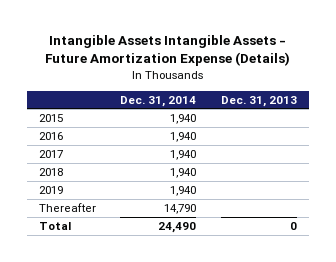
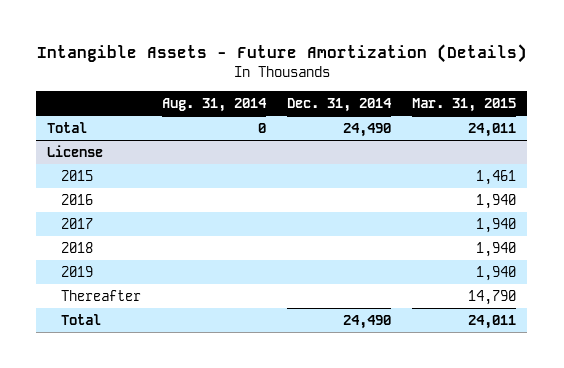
- Intangible Assets Intangible Assets - Future Amortization Expense (Details)
+ Intangible Assets - Future Amortization (Details)
- | Dec. 31, 2014 | Dec. 31, 2013
+ | Aug. 31, 2014 | Dec. 31, 2014 | Mar. 31, 2015
- 2015 | 1,940 |
- 2016 | 1,940 |
- 2017 | 1,940 |
- 2018 | 1,940 |
- 2019 | 1,940 |
- Thereafter | 14,790 |
+ License
+ 2015 | | | 1,461
+ 2016 | | | 1,940
+ 2017 | | | 1,940
+ 2018 | | | 1,940
+ 2019 | | | 1,940
+ Thereafter | | | 14,790
+ Total | | 24,490 | 24,011

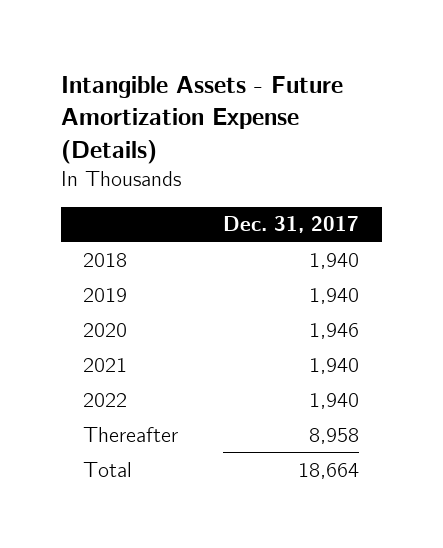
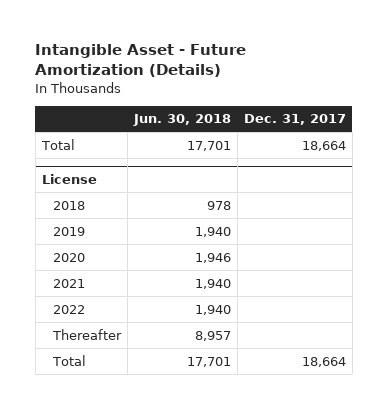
- Intangible Assets - Future Amortization Expense (Details)
+ Intangible Asset - Future Amortization (Details)
- | Dec. 31, 2017
+ | Jun. 30, 2018 | Dec. 31, 2017
- 2018 | 1,940
- 2019 | 1,940
- 2020 | 1,946
- 2021 | 1,940
- 2022 | 1,940
- Thereafter | 8,958
+ License
+ 2018 | 978 |
+ 2019 | 1,940 |
+ 2020 | 1,946 |
+ 2021 | 1,940 |
+ 2022 | 1,940 |
+ Thereafter | 8,957 |
+ Total | 17,701 | 18,664

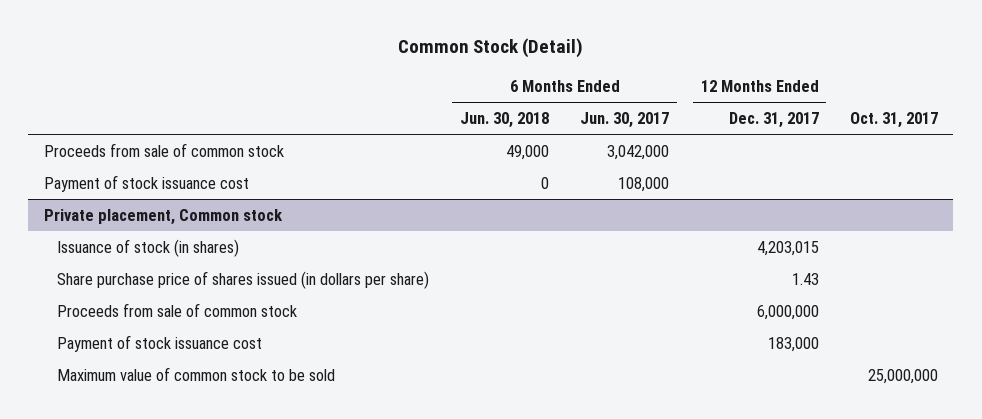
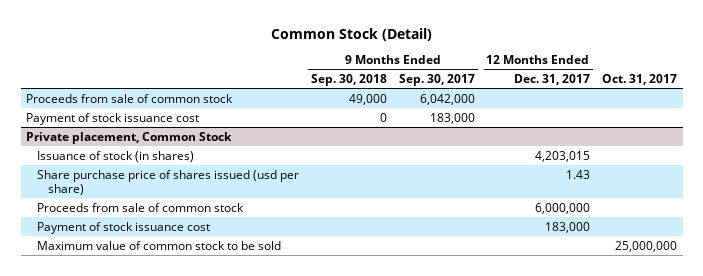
- | 6 Months Ended Jun. 30, 2018 | 6 Months Ended Jun. 30, 2017 | 12 Months Ended Dec. 31, 2017 | Oct. 31, 2017
+ | 9 Months Ended Sep. 30, 2018 | 9 Months Ended Sep. 30, 2017 | 12 Months Ended Dec. 31, 2017 | Oct. 31, 2017
- Private placement, Common stock
+ Private placement, Common Stock
- Share purchase price of shares issued (in dollars per share) | | | 1.43 |
+ Share purchase price of shares issued (usd per share) | | | 1.43 |

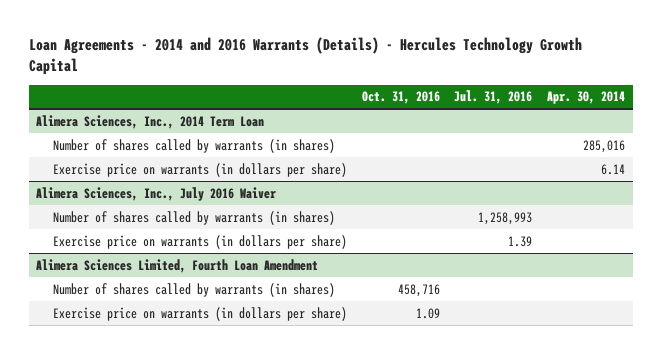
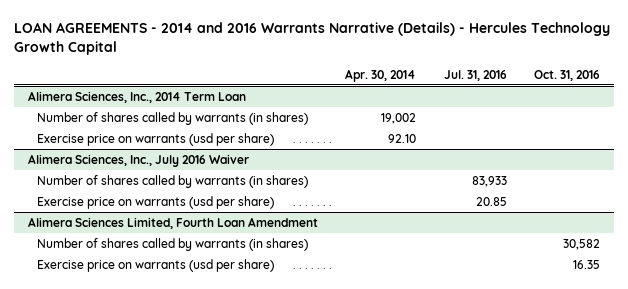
- Loan Agreements - 2014 and 2016 Warrants (Details) - Hercules Technology Growth Capital
+ LOAN AGREEMENTS - 2014 and 2016 Warrants Narrative (Details) - Hercules Technology Growth Capital
- | Oct. 31, 2016 | Jul. 31, 2016 | Apr. 30, 2014
+ | Apr. 30, 2014 | Jul. 31, 2016 | Oct. 31, 2016
@ Alimera Sciences, Inc., 2014 Term Loan
- Number of shares called by warrants (in shares) | | | 285,016
- Exercise price on warrants (in dollars per share) | | | 6.14
+ Number of shares called by warrants (in shares) | 19,002 | |
+ Exercise price on warrants (usd per share) | 92.10 | |
@ Alimera Sciences, Inc., July 2016 Waiver
- Number of shares called by warrants (in shares) | | 1,258,993 |
- Exercise price on warrants (in dollars per share) | | 1.39 |
+ Number of shares called by warrants (in shares) | | 83,933 |
+ Exercise price on warrants (usd per share) | | 20.85 |
@ Alimera Sciences Limited, Fourth Loan Amendment
- Number of shares called by warrants (in shares) | 458,716 | |
- Exercise price on warrants (in dollars per share) | 1.09 | |
+ Number of shares called by warrants (in shares) | | | 30,582
+ Exercise price on warrants (usd per share) | | | 16.35

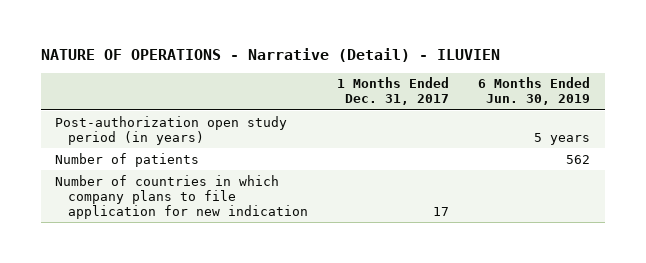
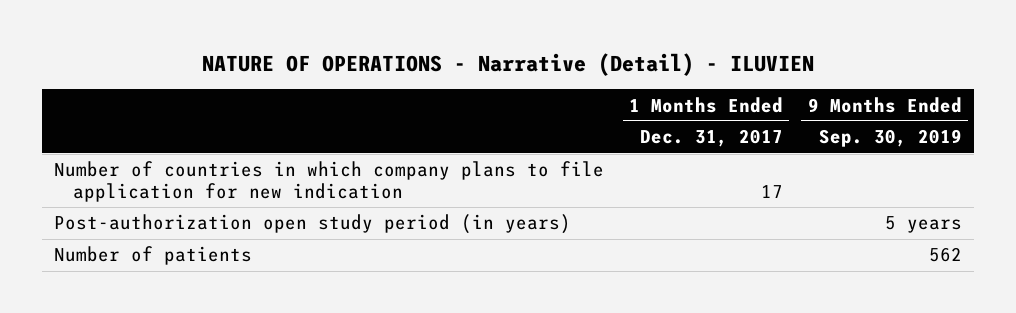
- | 1 Months Ended Dec. 31, 2017 | 6 Months Ended Jun. 30, 2019
+ | 1 Months Ended Dec. 31, 2017 | 9 Months Ended Sep. 30, 2019
moved up: Number of countries in which company plans to file application for new indication | 17 |

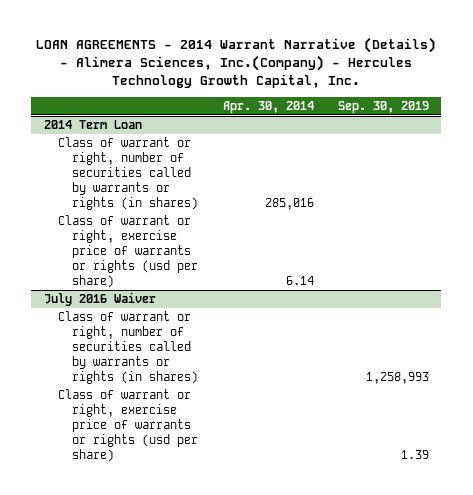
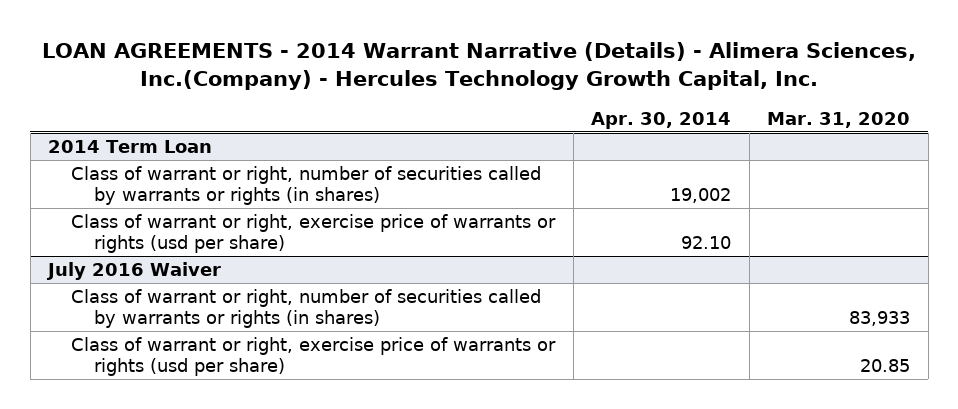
- | Apr. 30, 2014 | Sep. 30, 2019
+ | Apr. 30, 2014 | Mar. 31, 2020
@ 2014 Term Loan
- Class of warrant or right, number of securities called by warrants or rights (in shares) | 285,016 |
- Class of warrant or right, exercise price of warrants or rights (usd per share) | 6.14 |
+ Class of warrant or right, number of securities called by warrants or rights (in shares) | 19,002 |
+ Class of warrant or right, exercise price of warrants or rights (usd per share) | 92.10 |

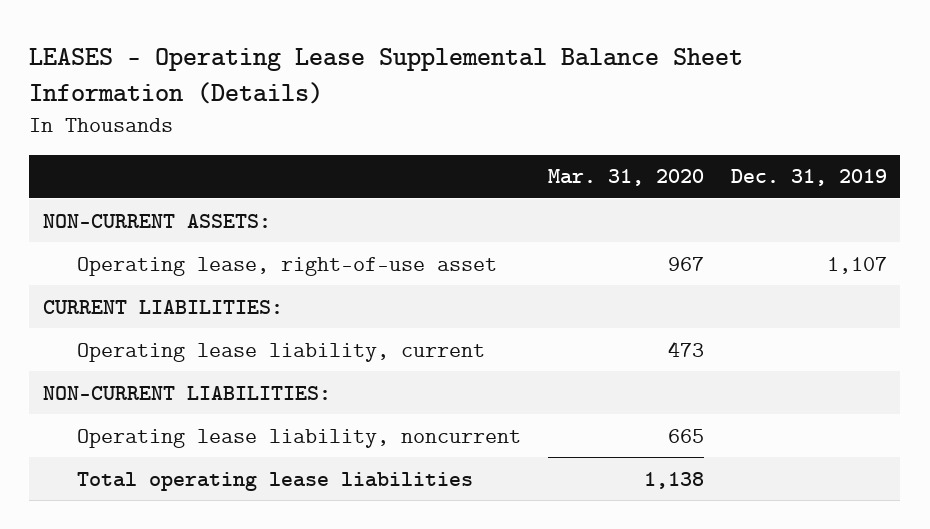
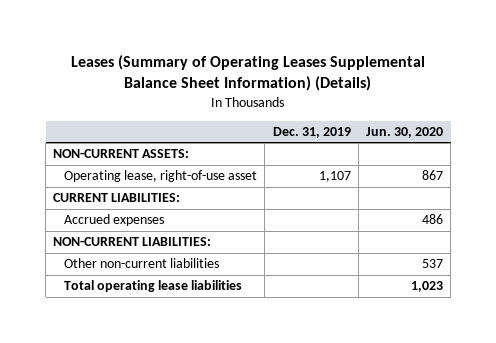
- LEASES - Operating Lease Supplemental Balance Sheet Information (Details)
+ Leases (Summary of Operating Leases Supplemental Balance Sheet Information) (Details)
- | Mar. 31, 2020 | Dec. 31, 2019
+ | Dec. 31, 2019 | Jun. 30, 2020
- Operating lease liability, current | 473 |
+ Accrued expenses | | 486
- Operating lease liability, noncurrent | 665 |
+ Other non-current liabilities | | 537

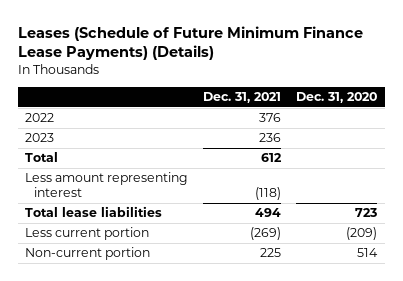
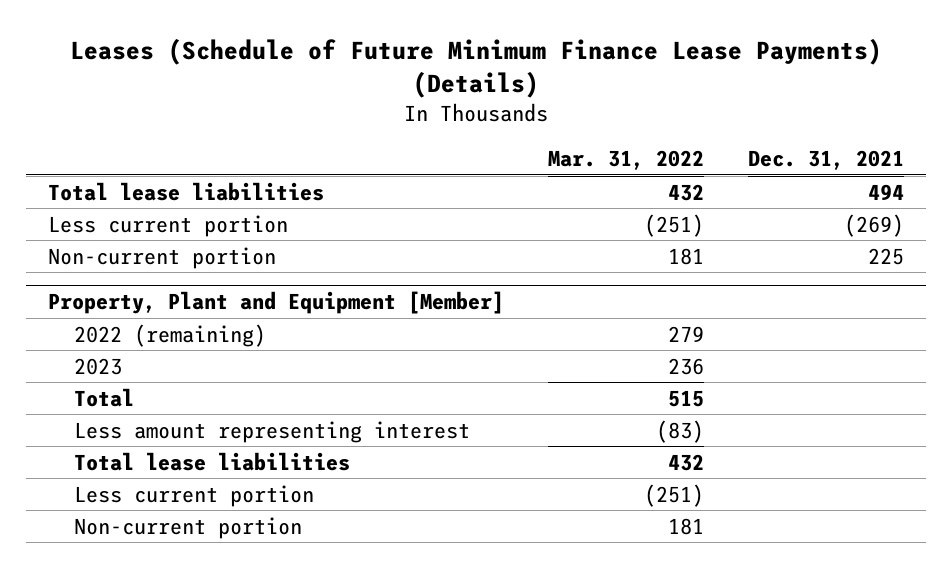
- | Dec. 31, 2021 | Dec. 31, 2020
+ | Mar. 31, 2022 | Dec. 31, 2021
- 2022 | 376 |
- 2023 | 236 |
- Total | 612 |
- Less amount representing interest | (118) |
+ Property, Plant and Equipment [Member]
+ 2022 (remaining) | 279 |
+ 2023 | 236 |
+ Total | 515 |
+ Less amount representing interest | (83) |
+ Total lease liabilities | 432 |
+ Less current portion | (251) |
+ Non-current portion | 181 |

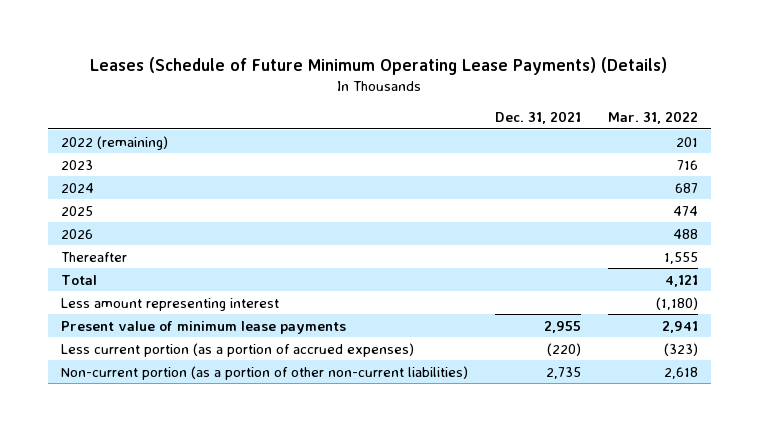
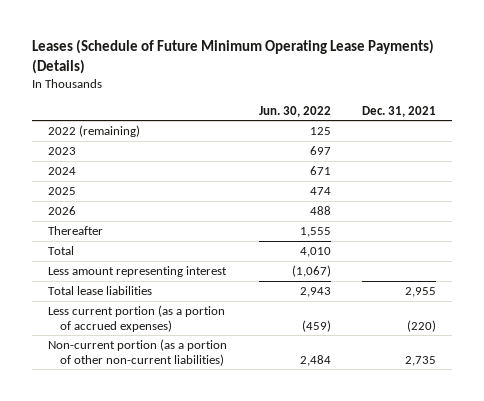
- | Dec. 31, 2021 | Mar. 31, 2022
+ | Jun. 30, 2022 | Dec. 31, 2021
- Present value of minimum lease payments | 2,955 | 2,941
+ Total lease liabilities | 2,943 | 2,955

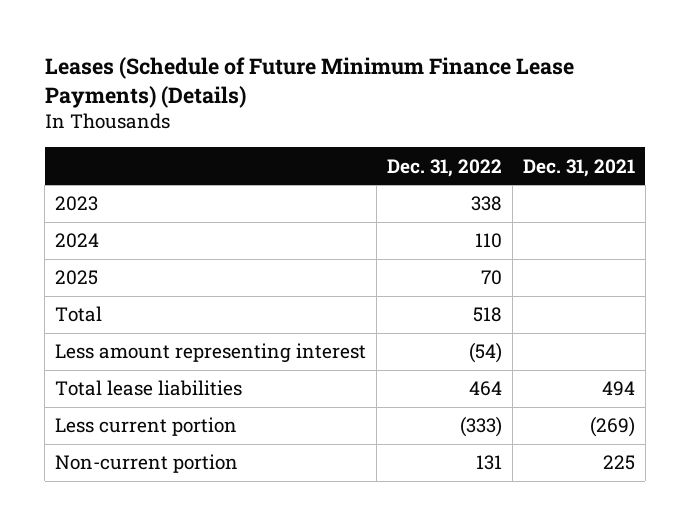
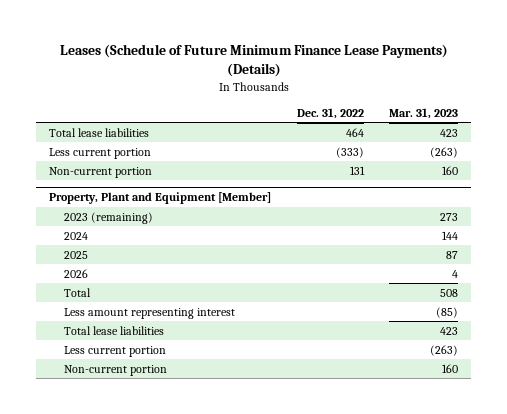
- | Dec. 31, 2022 | Dec. 31, 2021
+ | Dec. 31, 2022 | Mar. 31, 2023
- 2023 | 338 |
- 2024 | 110 |
- 2025 | 70 |
- Total | 518 |
- Less amount representing interest | (54) |
+ Property, Plant and Equipment [Member]
+ 2023 (remaining) | | 273
+ 2024 | | 144
+ 2025 | | 87
+ 2026 | | 4
+ Total | | 508
+ Less amount representing interest | | (85)
+ Total lease liabilities | | 423
+ Less current portion | | (263)
+ Non-current portion | | 160

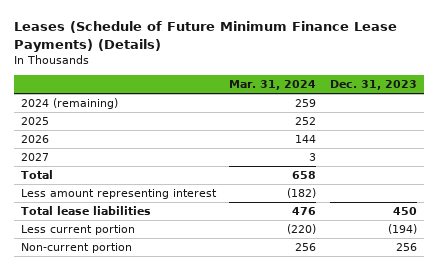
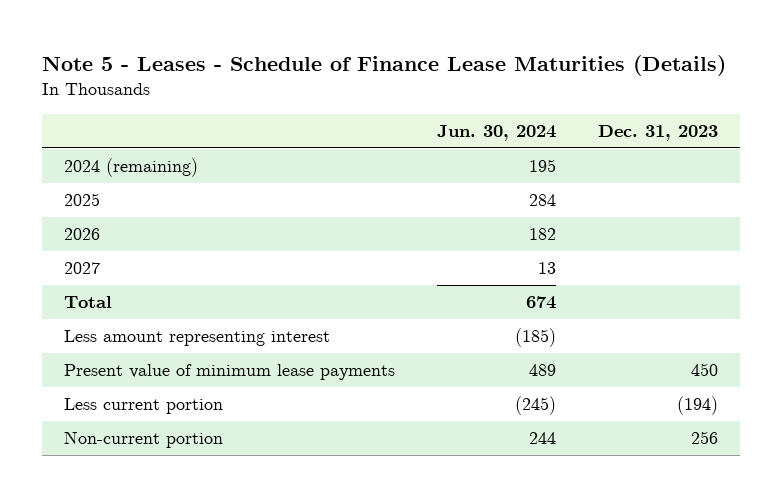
- Leases (Schedule of Future Minimum Finance Lease Payments) (Details)
+ Note 5 - Leases - Schedule of Finance Lease Maturities (Details)
- | Mar. 31, 2024 | Dec. 31, 2023
+ | Jun. 30, 2024 | Dec. 31, 2023
- Total lease liabilities | 476 | 450
+ Present value of minimum lease payments | 489 | 450

